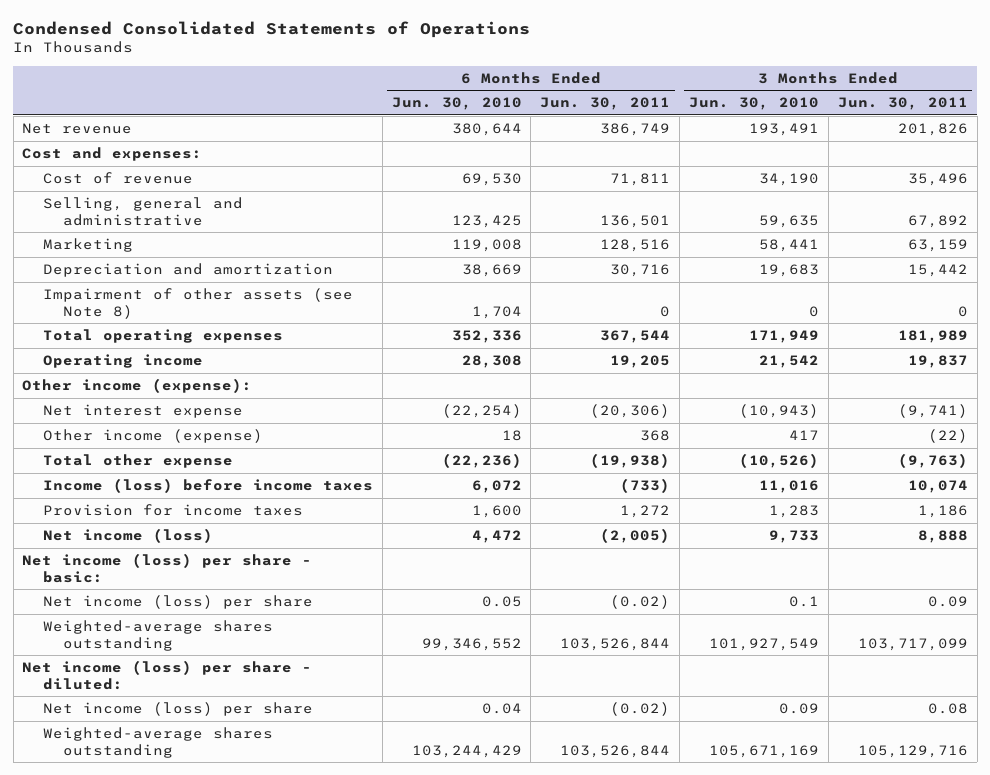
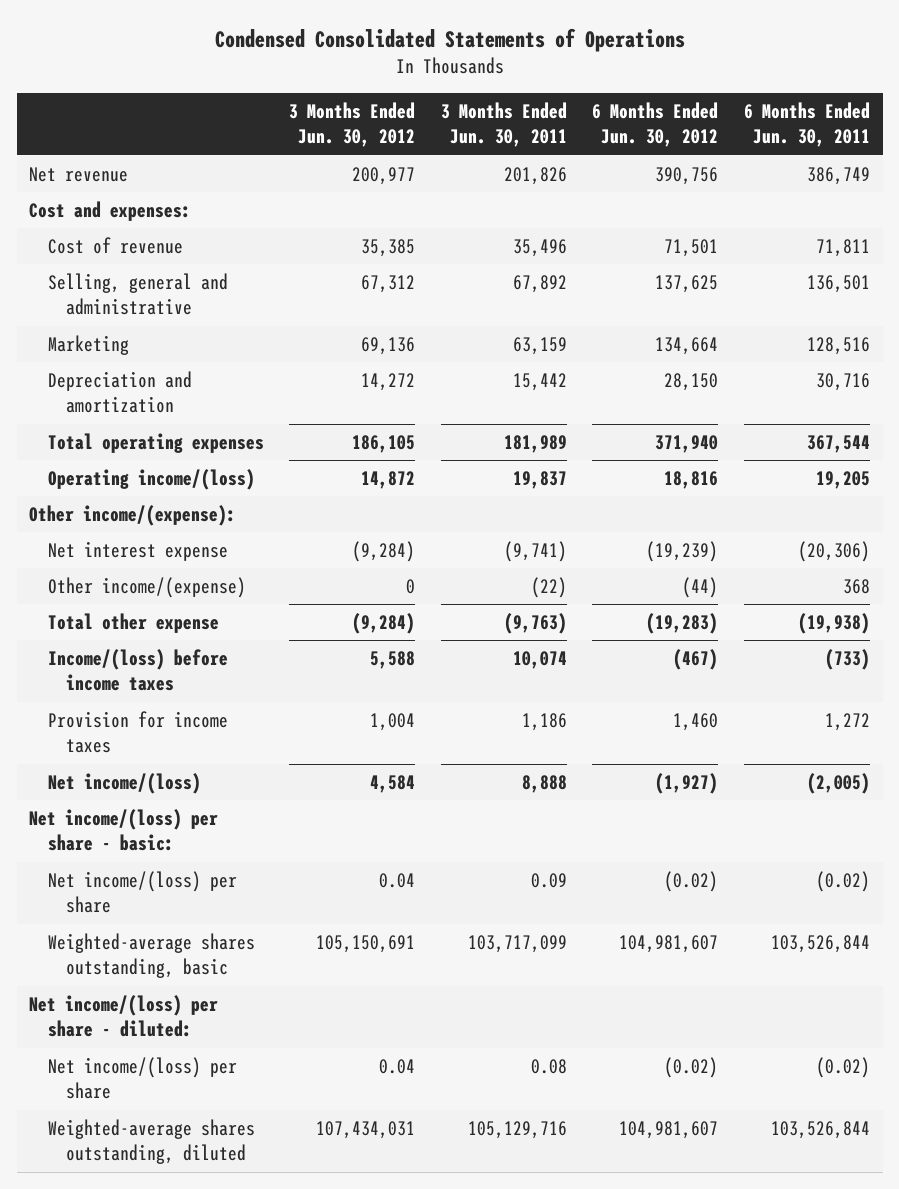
- | 6 Months Ended Jun. 30, 2010 | 6 Months Ended Jun. 30, 2011 | 3 Months Ended Jun. 30, 2010 | 3 Months Ended Jun. 30, 2011
+ | 3 Months Ended Jun. 30, 2012 | 3 Months Ended Jun. 30, 2011 | 6 Months Ended Jun. 30, 2012 | 6 Months Ended Jun. 30, 2011
- Impairment of other assets (see Note 8) | 1,704 | 0 | 0 | 0
- Operating income | 28,308 | 19,205 | 21,542 | 19,837
- Other income (expense):
+ Operating income/(loss) | 14,872 | 19,837 | 18,816 | 19,205
+ Other income/(expense):
- Other income (expense) | 18 | 368 | 417 | (22)
+ Other income/(expense) | 0 | (22) | (44) | 368
- Income (loss) before income taxes | 6,072 | (733) | 11,016 | 10,074
+ Income/(loss) before income taxes | 5,588 | 10,074 | (467) | (733)
- Net income (loss) | 4,472 | (2,005) | 9,733 | 8,888
- Net income (loss) per share - basic:
- Net income (loss) per share | 0.05 | (0.02) | 0.1 | 0.09
- Weighted-average shares outstanding | 99,346,552 | 103,526,844 | 101,927,549 | 103,717,099
- Net income (loss) per share - diluted:
- Net income (loss) per share | 0.04 | (0.02) | 0.09 | 0.08
- Weighted-average shares outstanding | 103,244,429 | 103,526,844 | 105,671,169 | 105,129,716
+ Net income/(loss) | 4,584 | 8,888 | (1,927) | (2,005)
+ Net income/(loss) per share - basic:
+ Net income/(loss) per share | 0.04 | 0.09 | (0.02) | (0.02)
+ Weighted-average shares outstanding, basic | 105,150,691 | 103,717,099 | 104,981,607 | 103,526,844
+ Net income/(loss) per share - diluted:
+ Net income/(loss) per share | 0.04 | 0.08 | (0.02) | (0.02)
+ Weighted-average shares outstanding, diluted | 107,434,031 | 105,129,716 | 104,981,607 | 103,526,844

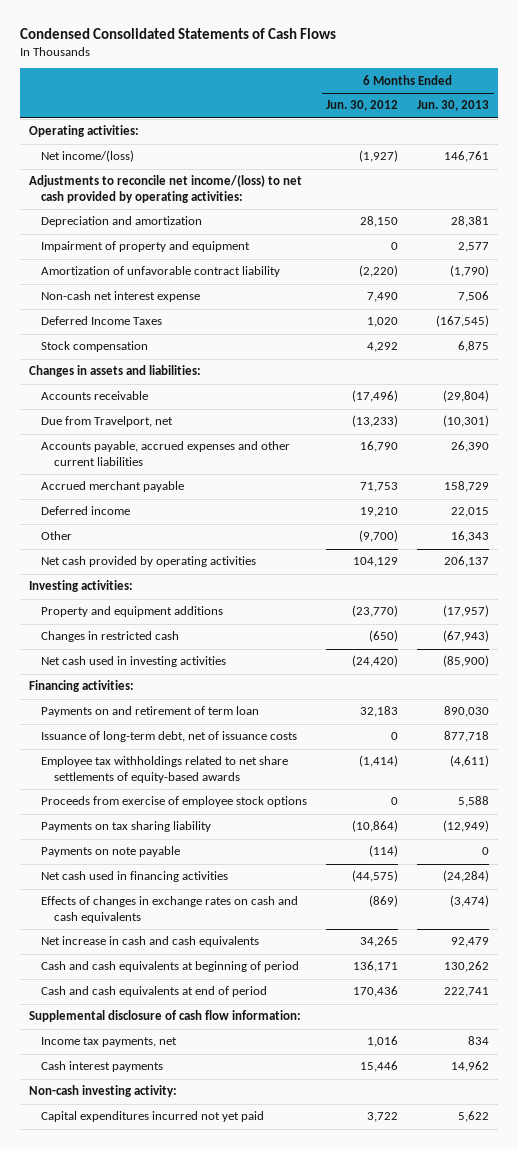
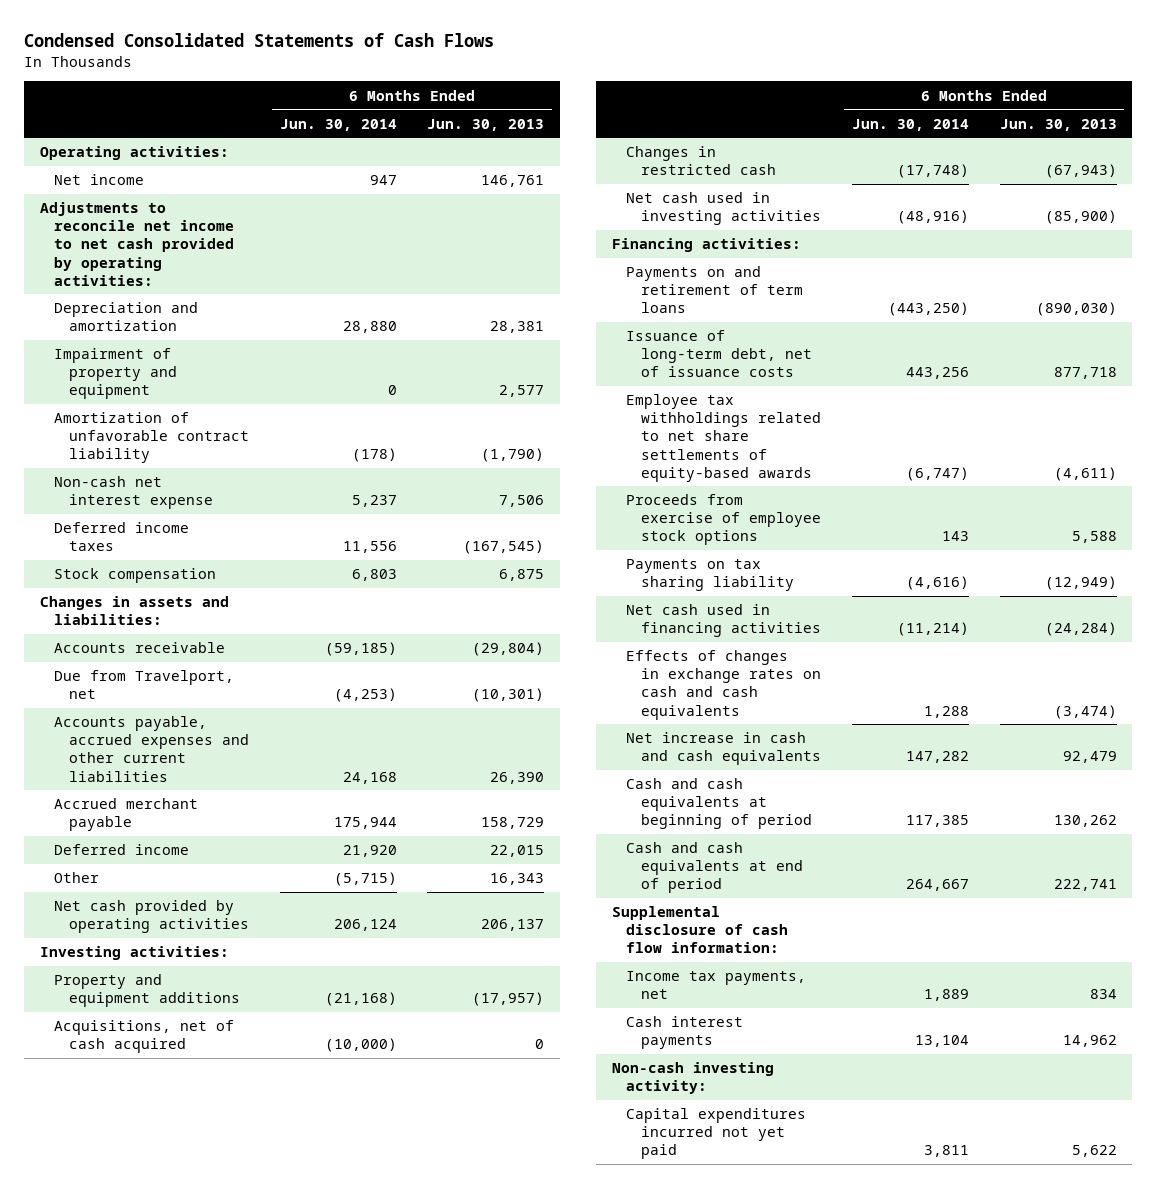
- | 6 Months Ended Jun. 30, 2012 | 6 Months Ended Jun. 30, 2013
+ | 6 Months Ended Jun. 30, 2014 | 6 Months Ended Jun. 30, 2013
- Net income/(loss) | (1,927) | 146,761
- Adjustments to reconcile net income/(loss) to net cash provided by operating activities:
+ Net income | 947 | 146,761
+ Adjustments to reconcile net income to net cash provided by operating activities:
- Deferred Income Taxes | 1,020 | (167,545)
+ Deferred income taxes | 11,556 | (167,545)
+ Acquisitions, net of cash acquired | (10,000) | 0
- Payments on and retirement of term loan | 32,183 | 890,030
+ Payments on and retirement of term loans | (443,250) | (890,030)
- Payments on note payable | (114) | 0

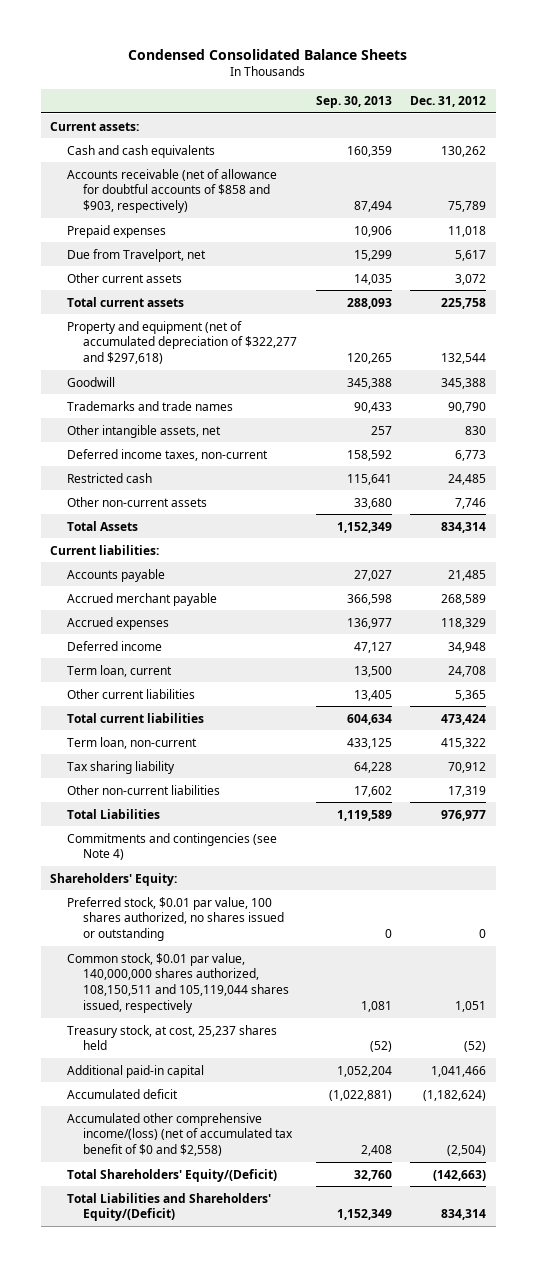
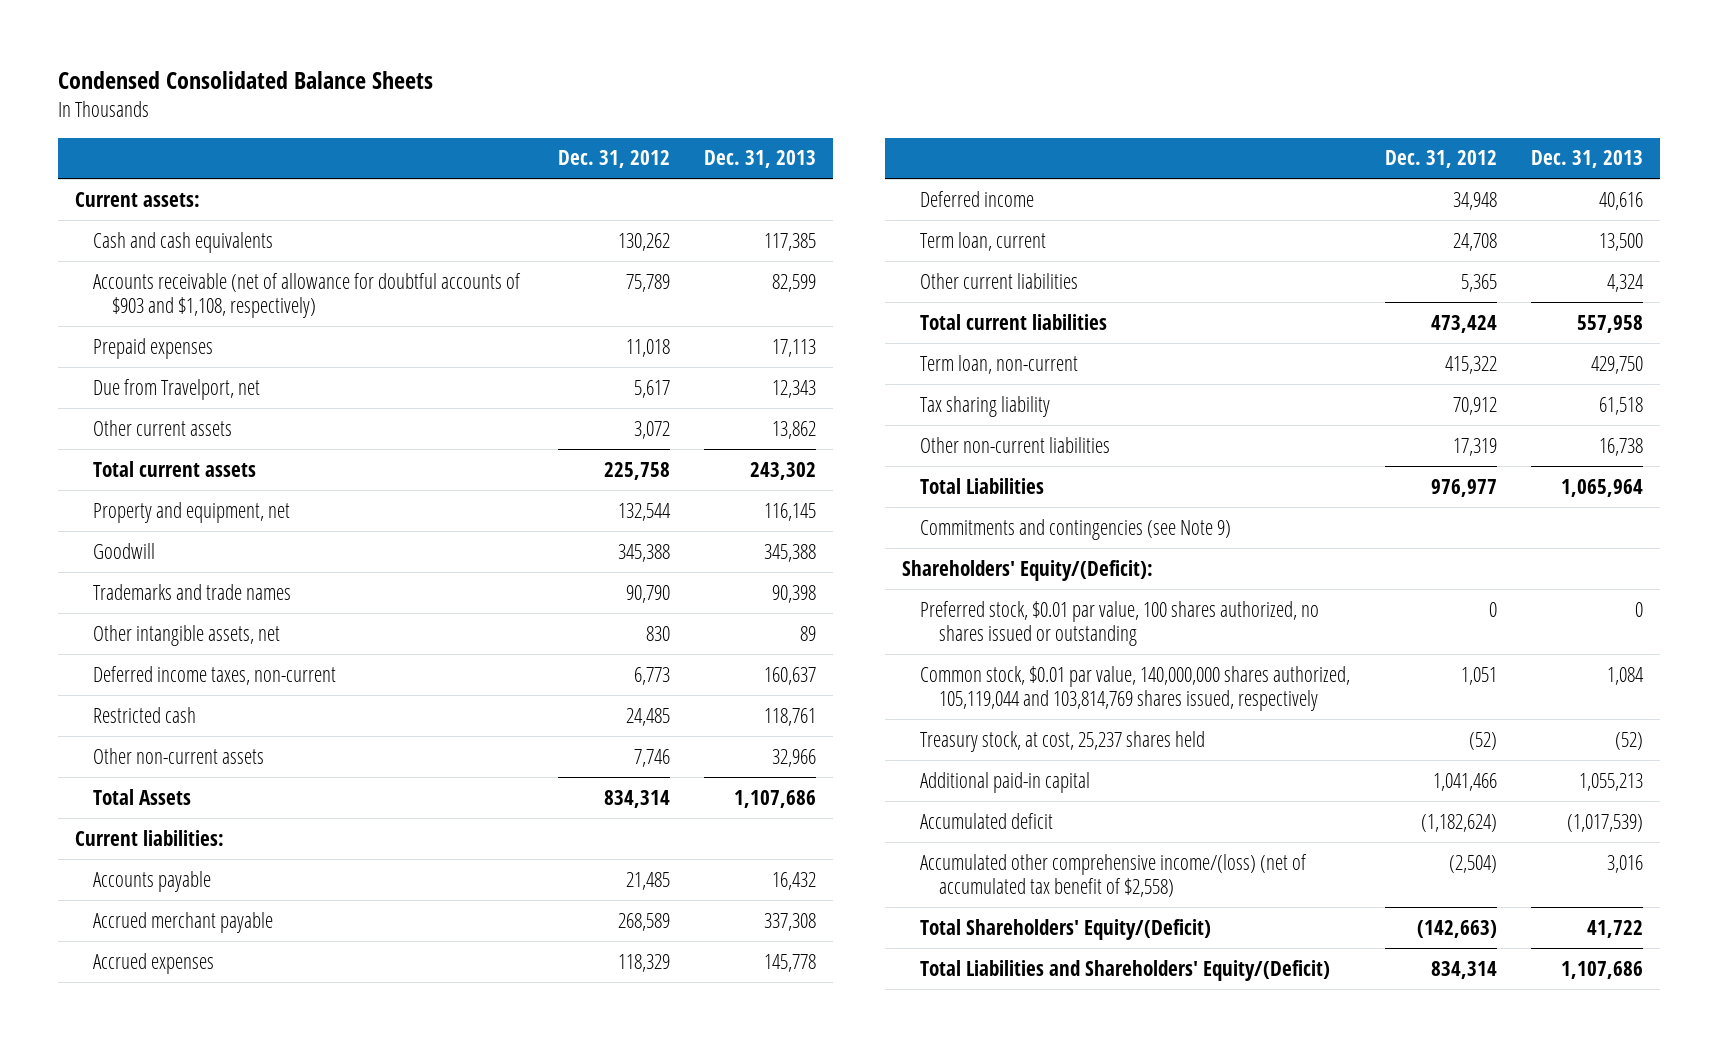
- | Sep. 30, 2013 | Dec. 31, 2012
+ | Dec. 31, 2012 | Dec. 31, 2013
- Accounts receivable (net of allowance for doubtful accounts of $858 and $903, respectively) | 87,494 | 75,789
+ Accounts receivable (net of allowance for doubtful accounts of $903 and $1,108, respectively) | 75,789 | 82,599
- Property and equipment (net of accumulated depreciation of $322,277 and $297,618) | 120,265 | 132,544
+ Property and equipment, net | 132,544 | 116,145
- Commitments and contingencies (see Note 4)
- Shareholders' Equity:
+ Commitments and contingencies (see Note 9)
+ Shareholders' Equity/(Deficit):
- Common stock, $0.01 par value, 140,000,000 shares authorized, 108,150,511 and 105,119,044 shares issued, respectively | 1,081 | 1,051
+ Common stock, $0.01 par value, 140,000,000 shares authorized, 105,119,044 and 103,814,769 shares issued, respectively | 1,051 | 1,084
- Accumulated other comprehensive income/(loss) (net of accumulated tax benefit of $0 and $2,558) | 2,408 | (2,504)
+ Accumulated other comprehensive income/(loss) (net of accumulated tax benefit of $2,558) | (2,504) | 3,016

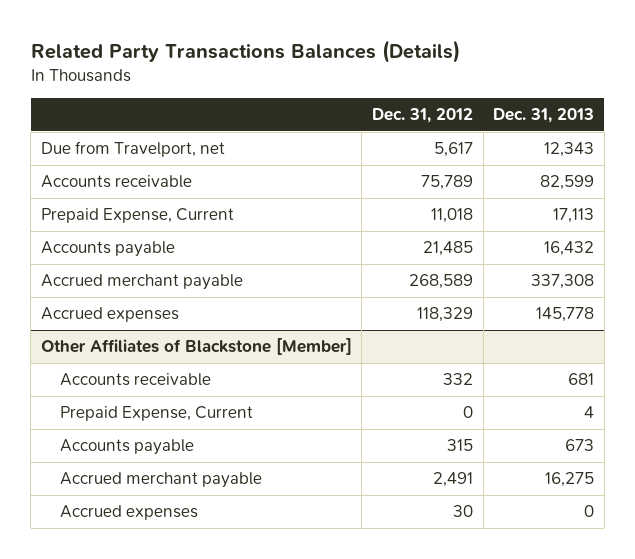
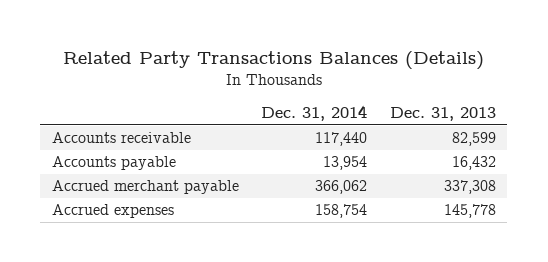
- | Dec. 31, 2012 | Dec. 31, 2013
+ | Dec. 31, 2014 | Dec. 31, 2013
- Due from Travelport, net | 5,617 | 12,343
- Prepaid Expense, Current | 11,018 | 17,113
- Other Affiliates of Blackstone [Member]
- Accounts receivable | 332 | 681
- Prepaid Expense, Current | 0 | 4
- Accounts payable | 315 | 673
- Accrued merchant payable | 2,491 | 16,275
- Accrued expenses | 30 | 0

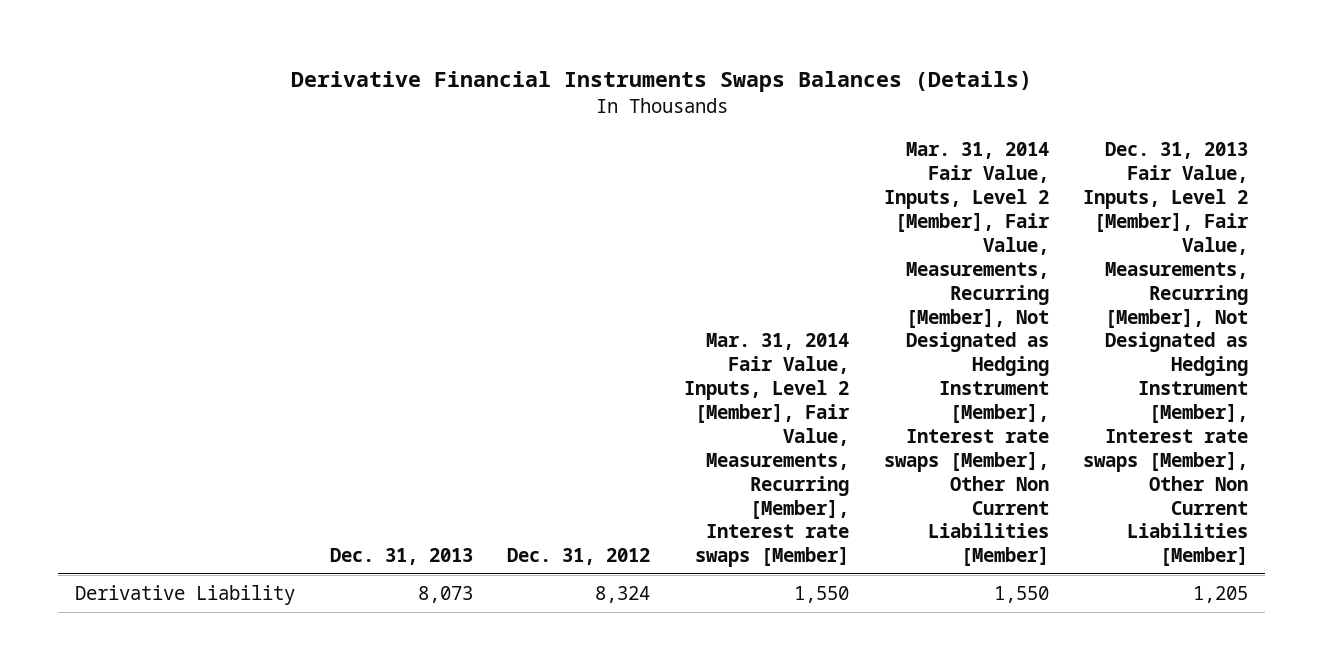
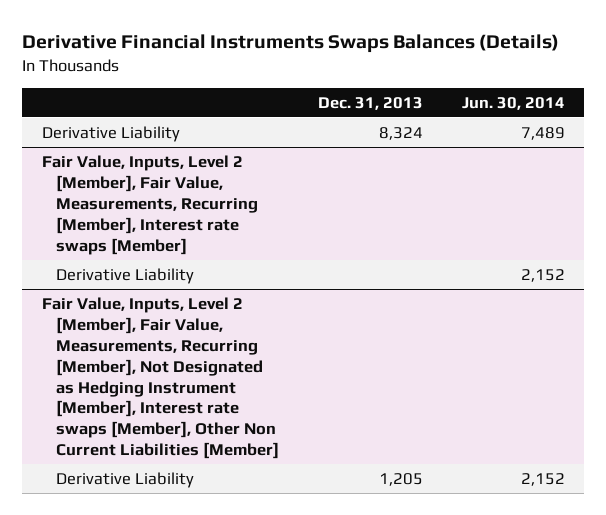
- | Dec. 31, 2013 | Dec. 31, 2012 | Mar. 31, 2014 Fair Value, Inputs, Level 2 [Member], Fair Value, Measurements, Recurring [Member], Interest rate swaps [Member] | Mar. 31, 2014 Fair Value, Inputs, Level 2 [Member], Fair Value, Measurements, Recurring [Member], Not Designated as Hedging Instrument [Member], Interest rate swaps [Member], Other Non Current Liabilities [Member] | Dec. 31, 2013 Fair Value, Inputs, Level 2 [Member], Fair Value, Measurements, Recurring [Member], Not Designated as Hedging Instrument [Member], Interest rate swaps [Member], Other Non Current Liabilities [Member]
+ | Dec. 31, 2013 | Jun. 30, 2014
- Derivative Liability | 8,073 | 8,324 | 1,550 | 1,550 | 1,205
+ Derivative Liability | 8,324 | 7,489
+ Fair Value, Inputs, Level 2 [Member], Fair Value, Measurements, Recurring [Member], Interest rate swaps [Member]
+ Derivative Liability | | 2,152
+ Fair Value, Inputs, Level 2 [Member], Fair Value, Measurements, Recurring [Member], Not Designated as Hedging Instrument [Member], Interest rate swaps [Member], Other Non Current Liabilities [Member]
+ Derivative Liability | 1,205 | 2,152

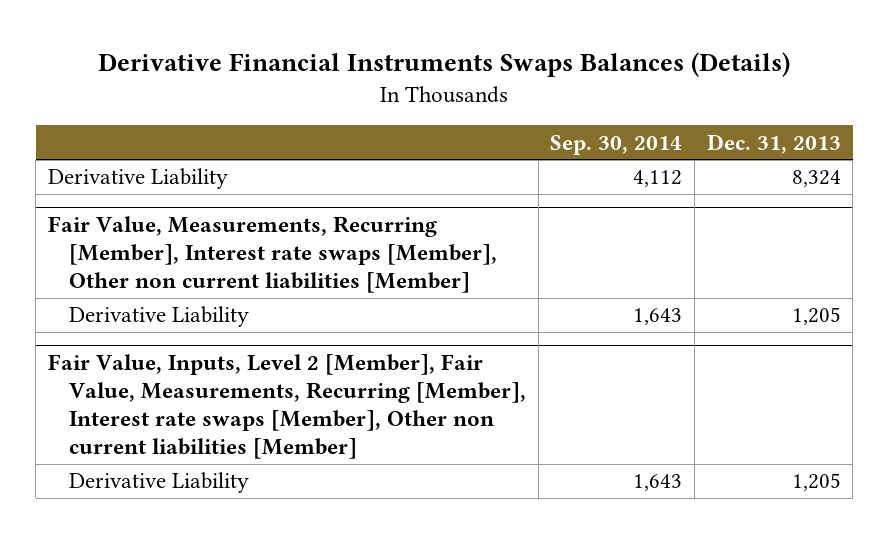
- | Dec. 31, 2013 | Jun. 30, 2014
+ | Sep. 30, 2014 | Dec. 31, 2013
- Fair Value, Inputs, Level 2 [Member], Fair Value, Measurements, Recurring [Member], Interest rate swaps [Member]
- Derivative Liability | | 2,152
- Fair Value, Inputs, Level 2 [Member], Fair Value, Measurements, Recurring [Member], Not Designated as Hedging Instrument [Member], Interest rate swaps [Member], Other Non Current Liabilities [Member]
+ Fair Value, Measurements, Recurring [Member], Interest rate swaps [Member], Other non current liabilities [Member]
+ Fair Value, Inputs, Level 2 [Member], Fair Value, Measurements, Recurring [Member], Interest rate swaps [Member], Other non current liabilities [Member]
+ Derivative Liability | 1,643 | 1,205

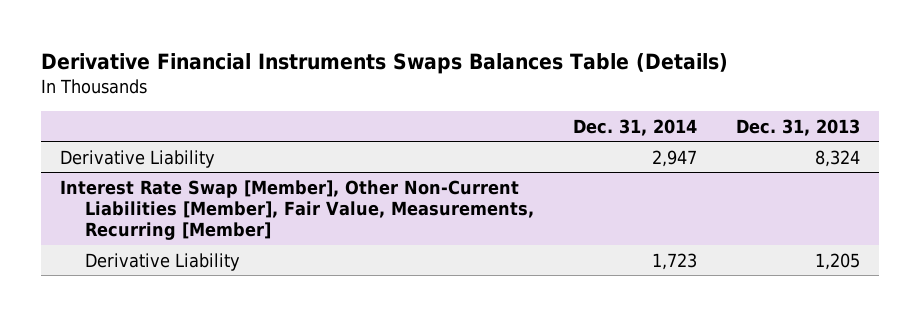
- Derivative Financial Instruments Swaps Balances (Details)
+ Derivative Financial Instruments Swaps Balances Table (Details)
- | Sep. 30, 2014 | Dec. 31, 2013
+ | Dec. 31, 2014 | Dec. 31, 2013
- Fair Value, Measurements, Recurring [Member], Interest rate swaps [Member], Other non current liabilities [Member]
- Derivative Liability | 1,643 | 1,205
- Fair Value, Inputs, Level 2 [Member], Fair Value, Measurements, Recurring [Member], Interest rate swaps [Member], Other non current liabilities [Member]
+ Interest Rate Swap [Member], Other Non-Current Liabilities [Member], Fair Value, Measurements, Recurring [Member]

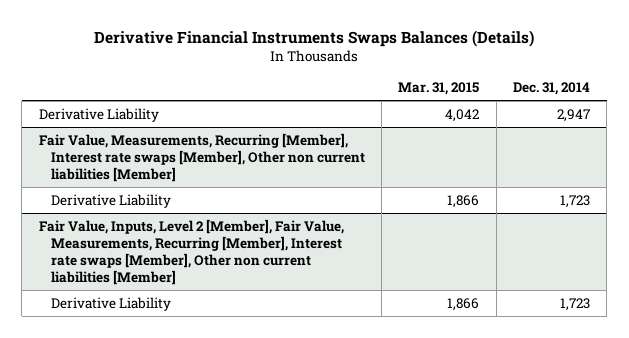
- Derivative Financial Instruments Swaps Balances Table (Details)
+ Derivative Financial Instruments Swaps Balances (Details)
- | Dec. 31, 2014 | Dec. 31, 2013
+ | Mar. 31, 2015 | Dec. 31, 2014
- Interest Rate Swap [Member], Other Non-Current Liabilities [Member], Fair Value, Measurements, Recurring [Member]
+ Fair Value, Measurements, Recurring [Member], Interest rate swaps [Member], Other non current liabilities [Member]
+ Fair Value, Inputs, Level 2 [Member], Fair Value, Measurements, Recurring [Member], Interest rate swaps [Member], Other non current liabilities [Member]
+ Derivative Liability | 1,866 | 1,723

